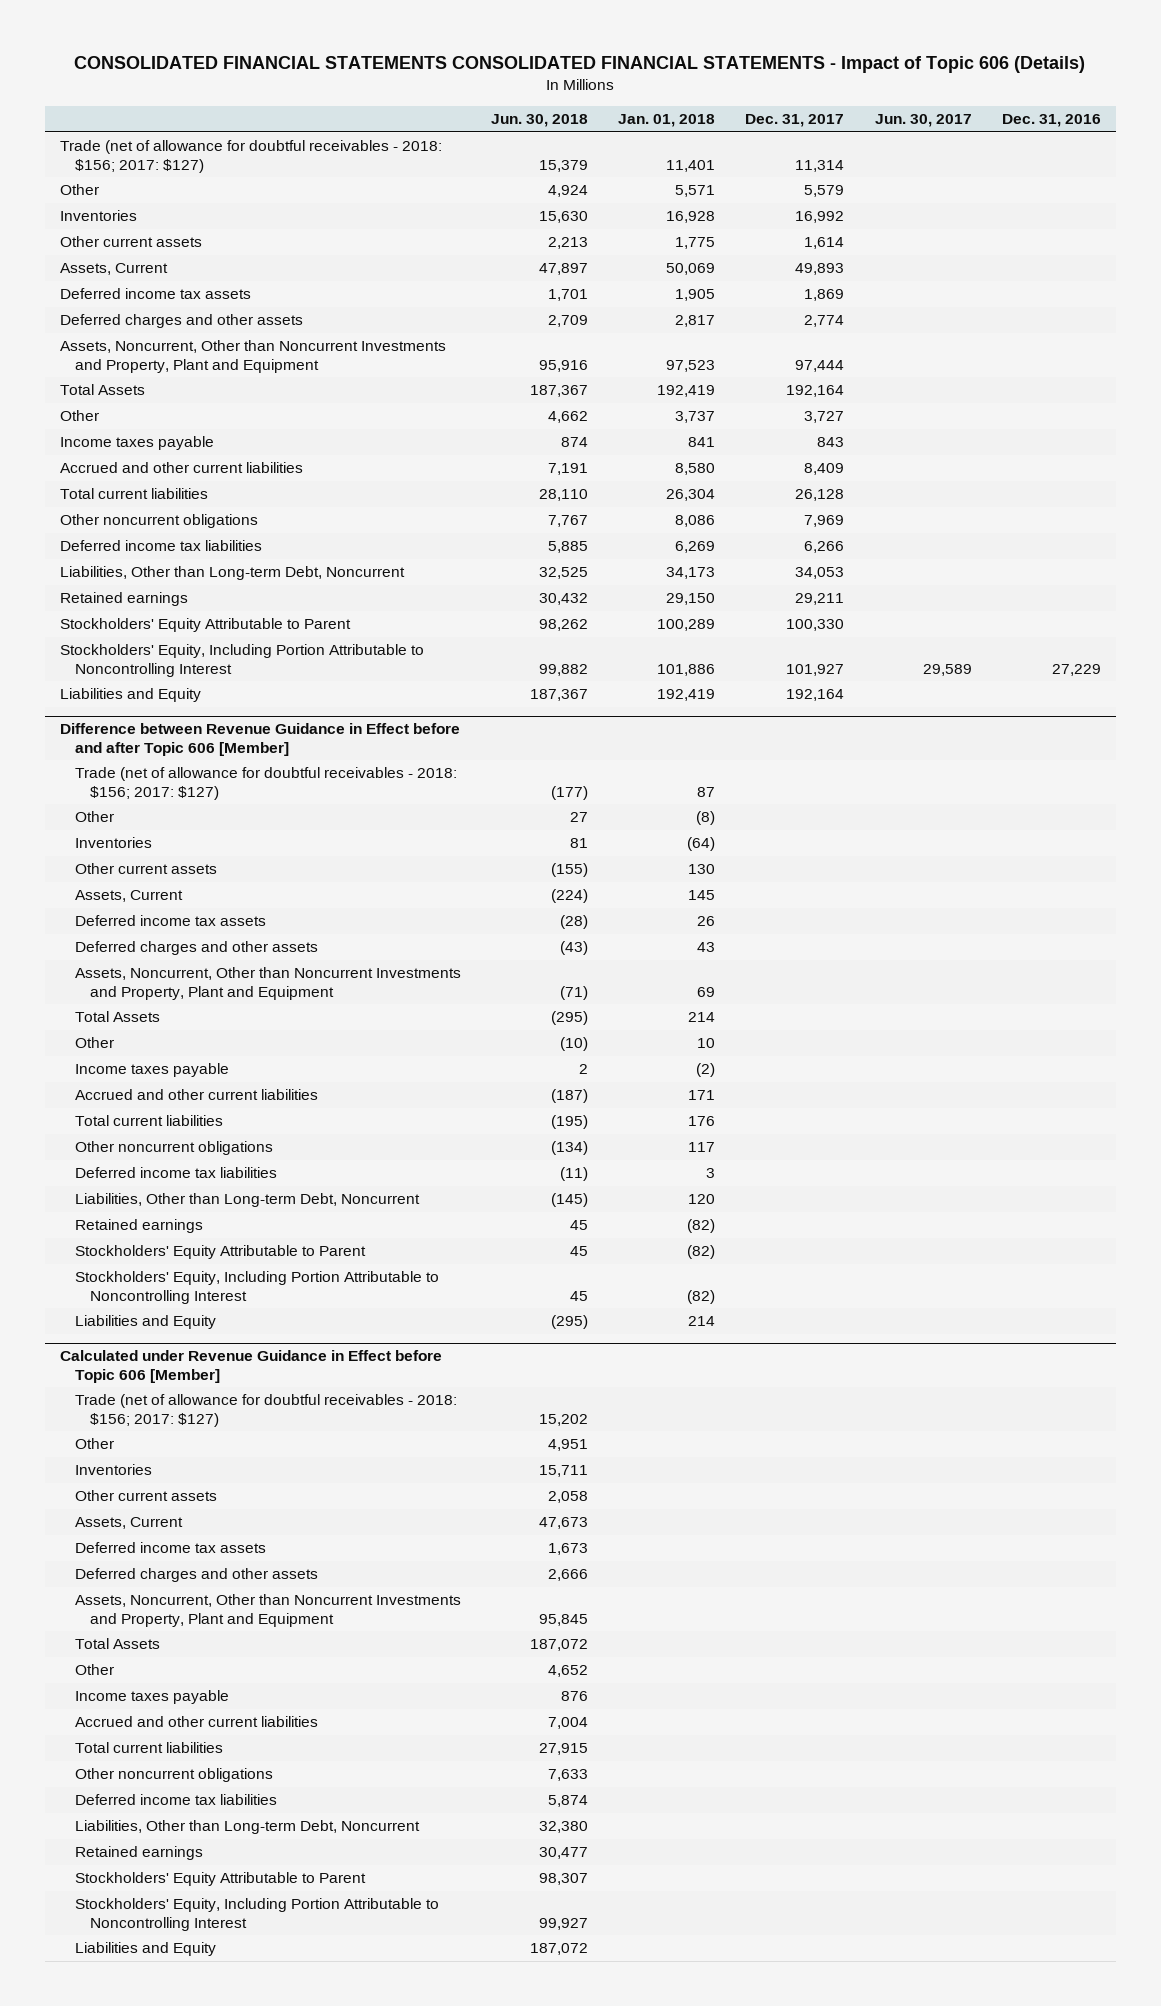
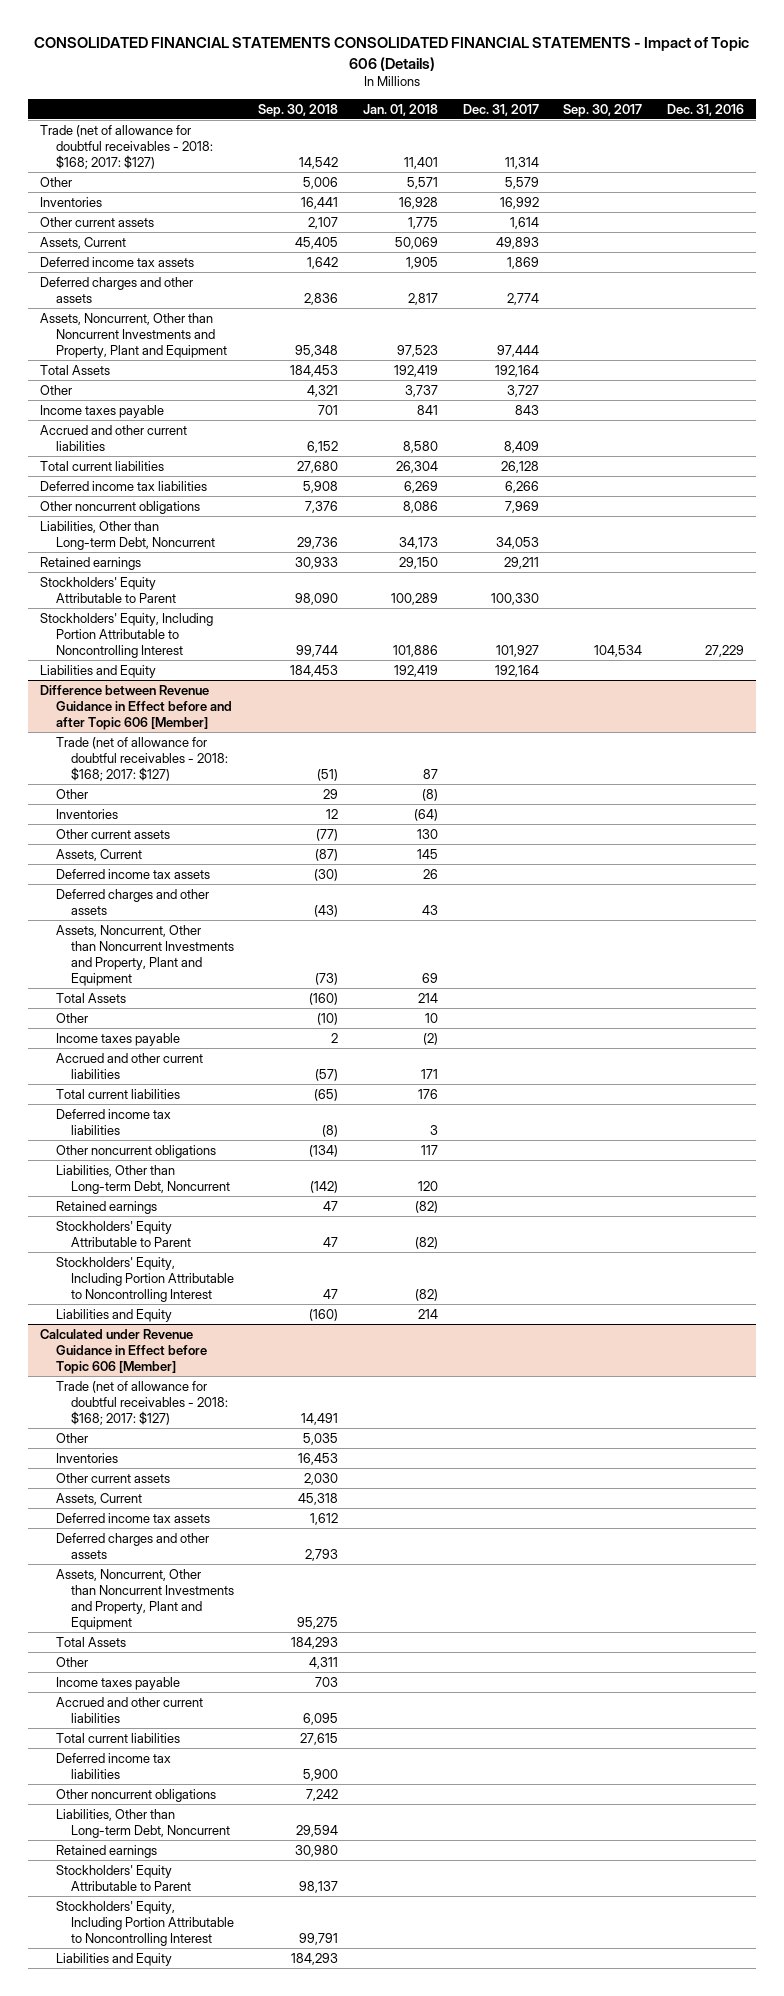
- | Jun. 30, 2018 | Jan. 01, 2018 | Dec. 31, 2017 | Jun. 30, 2017 | Dec. 31, 2016
+ | Sep. 30, 2018 | Jan. 01, 2018 | Dec. 31, 2017 | Sep. 30, 2017 | Dec. 31, 2016
- Trade (net of allowance for doubtful receivables - 2018: $156; 2017: $127) | 15,379 | 11,401 | 11,314 | |
+ Trade (net of allowance for doubtful receivables - 2018: $168; 2017: $127) | 14,542 | 11,401 | 11,314 | |
moved down: Other noncurrent obligations | 7,376 | 8,086 | 7,969 | |
@ Difference between Revenue Guidance in Effect before and after Topic 606 [Member]
- Trade (net of allowance for doubtful receivables - 2018: $156; 2017: $127) | (177) | 87 | | |
+ Trade (net of allowance for doubtful receivables - 2018: $168; 2017: $127) | (51) | 87 | | |
moved down: Other noncurrent obligations | (134) | 117 | | |
@ Calculated under Revenue Guidance in Effect before Topic 606 [Member]
- Trade (net of allowance for doubtful receivables - 2018: $156; 2017: $127) | 15,202 | | | |
+ Trade (net of allowance for doubtful receivables - 2018: $168; 2017: $127) | 14,491 | | | |
moved down: Other noncurrent obligations | 7,242 | | | |

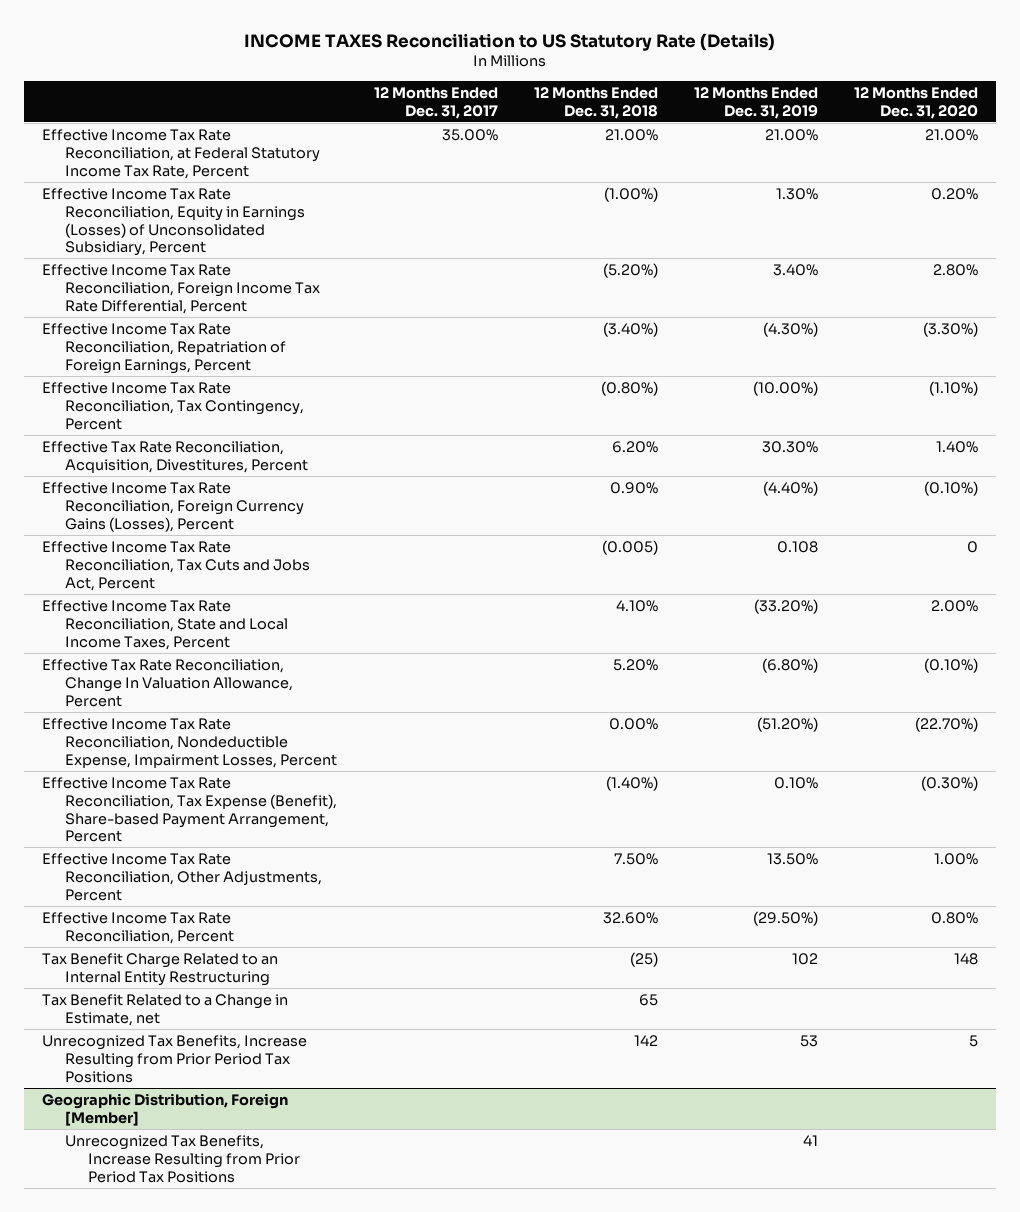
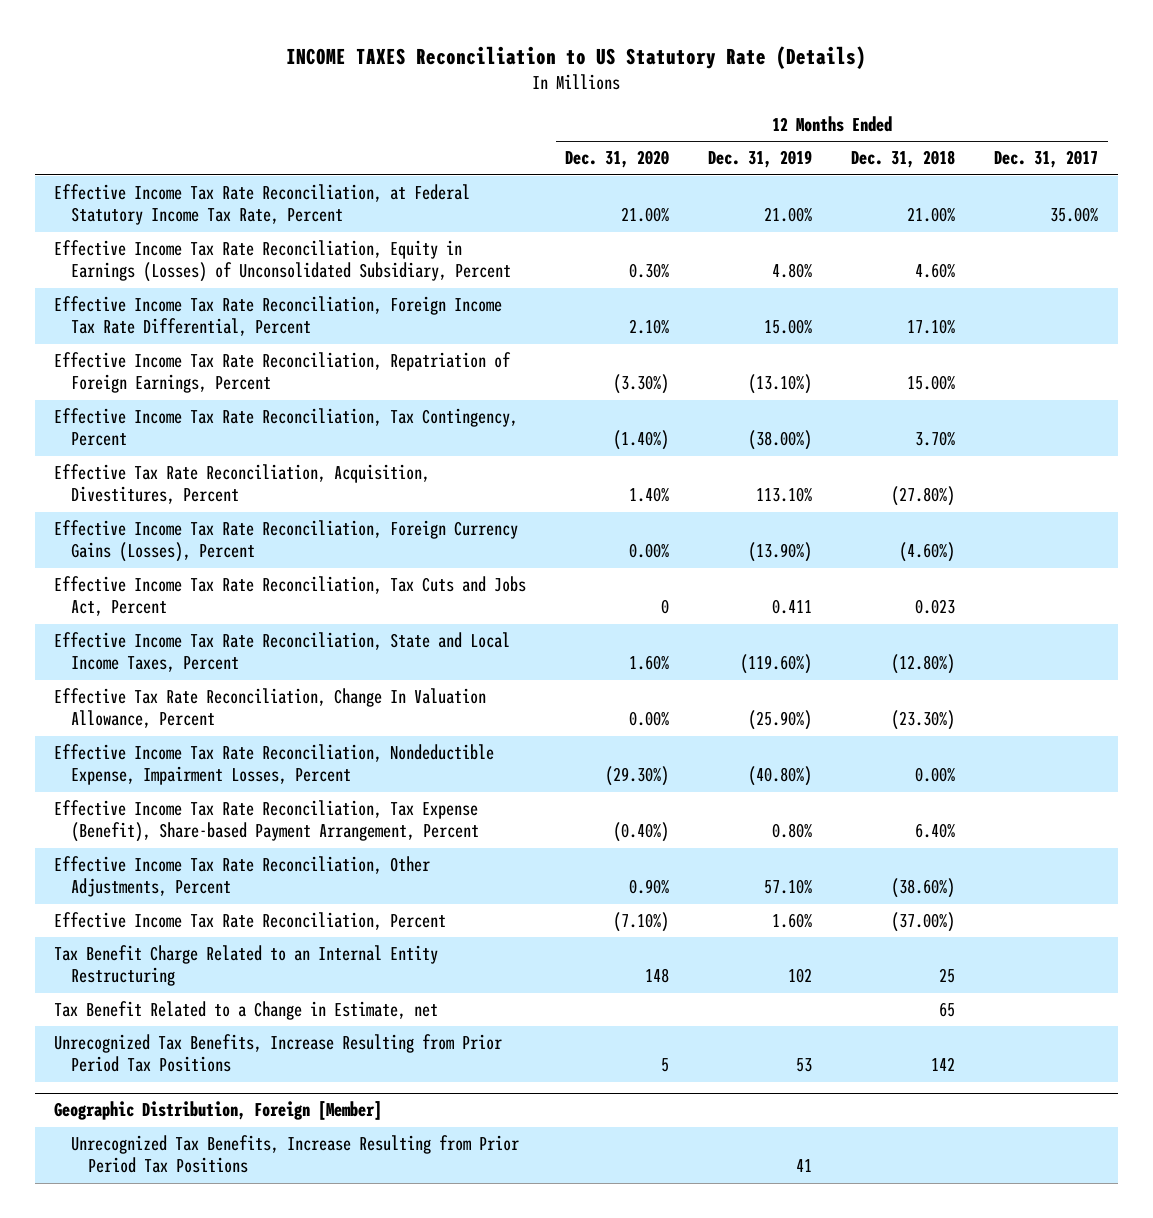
- | 12 Months Ended Dec. 31, 2017 | 12 Months Ended Dec. 31, 2018 | 12 Months Ended Dec. 31, 2019 | 12 Months Ended Dec. 31, 2020
+ | 12 Months Ended Dec. 31, 2020 | 12 Months Ended Dec. 31, 2019 | 12 Months Ended Dec. 31, 2018 | 12 Months Ended Dec. 31, 2017
- Effective Income Tax Rate Reconciliation, Equity in Earnings (Losses) of Unconsolidated Subsidiary, Percent | | (1.00%) | 1.30% | 0.20%
- Effective Income Tax Rate Reconciliation, Foreign Income Tax Rate Differential, Percent | | (5.20%) | 3.40% | 2.80%
- Effective Income Tax Rate Reconciliation, Repatriation of Foreign Earnings, Percent | | (3.40%) | (4.30%) | (3.30%)
- Effective Income Tax Rate Reconciliation, Tax Contingency, Percent | | (0.80%) | (10.00%) | (1.10%)
- Effective Tax Rate Reconciliation, Acquisition, Divestitures, Percent | | 6.20% | 30.30% | 1.40%
- Effective Income Tax Rate Reconciliation, Foreign Currency Gains (Losses), Percent | | 0.90% | (4.40%) | (0.10%)
- Effective Income Tax Rate Reconciliation, Tax Cuts and Jobs Act, Percent | | (0.005) | 0.108 | 0
- Effective Income Tax Rate Reconciliation, State and Local Income Taxes, Percent | | 4.10% | (33.20%) | 2.00%
- Effective Tax Rate Reconciliation, Change In Valuation Allowance, Percent | | 5.20% | (6.80%) | (0.10%)
- Effective Income Tax Rate Reconciliation, Nondeductible Expense, Impairment Losses, Percent | | 0.00% | (51.20%) | (22.70%)
- Effective Income Tax Rate Reconciliation, Tax Expense (Benefit), Share-based Payment Arrangement, Percent | | (1.40%) | 0.10% | (0.30%)
- Effective Income Tax Rate Reconciliation, Other Adjustments, Percent | | 7.50% | 13.50% | 1.00%
- Effective Income Tax Rate Reconciliation, Percent | | 32.60% | (29.50%) | 0.80%
- Tax Benefit Charge Related to an Internal Entity Restructuring | | (25) | 102 | 148
+ Effective Income Tax Rate Reconciliation, Equity in Earnings (Losses) of Unconsolidated Subsidiary, Percent | 0.30% | 4.80% | 4.60% |
+ Effective Income Tax Rate Reconciliation, Foreign Income Tax Rate Differential, Percent | 2.10% | 15.00% | 17.10% |
+ Effective Income Tax Rate Reconciliation, Repatriation of Foreign Earnings, Percent | (3.30%) | (13.10%) | 15.00% |
+ Effective Income Tax Rate Reconciliation, Tax Contingency, Percent | (1.40%) | (38.00%) | 3.70% |
+ Effective Tax Rate Reconciliation, Acquisition, Divestitures, Percent | 1.40% | 113.10% | (27.80%) |
+ Effective Income Tax Rate Reconciliation, Foreign Currency Gains (Losses), Percent | 0.00% | (13.90%) | (4.60%) |
+ Effective Income Tax Rate Reconciliation, Tax Cuts and Jobs Act, Percent | 0 | 0.411 | 0.023 |
+ Effective Income Tax Rate Reconciliation, State and Local Income Taxes, Percent | 1.60% | (119.60%) | (12.80%) |
+ Effective Tax Rate Reconciliation, Change In Valuation Allowance, Percent | 0.00% | (25.90%) | (23.30%) |
+ Effective Income Tax Rate Reconciliation, Nondeductible Expense, Impairment Losses, Percent | (29.30%) | (40.80%) | 0.00% |
+ Effective Income Tax Rate Reconciliation, Tax Expense (Benefit), Share-based Payment Arrangement, Percent | (0.40%) | 0.80% | 6.40% |
+ Effective Income Tax Rate Reconciliation, Other Adjustments, Percent | 0.90% | 57.10% | (38.60%) |
+ Effective Income Tax Rate Reconciliation, Percent | (7.10%) | 1.60% | (37.00%) |
+ Tax Benefit Charge Related to an Internal Entity Restructuring | 148 | 102 | 25 |

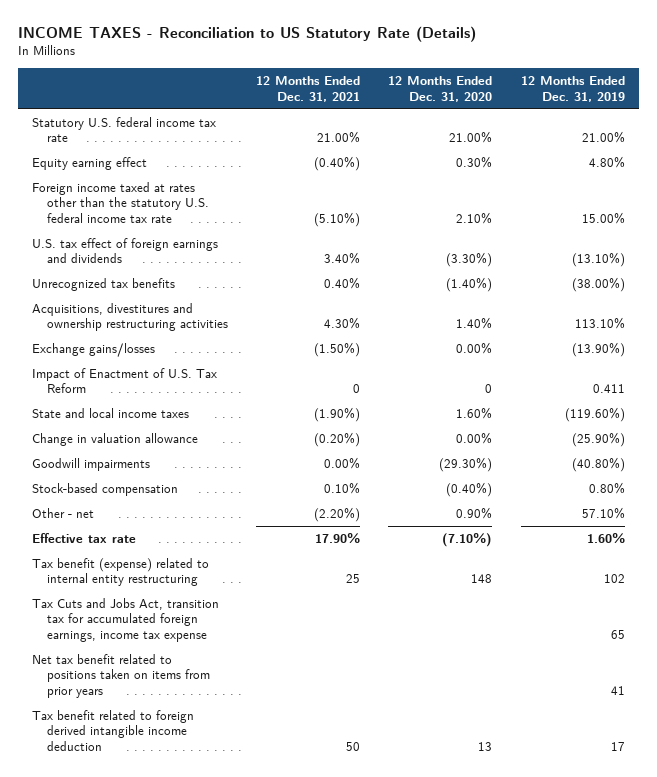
- INCOME TAXES Reconciliation to US Statutory Rate (Details)
+ INCOME TAXES - Reconciliation to US Statutory Rate (Details)
- | 12 Months Ended Dec. 31, 2020 | 12 Months Ended Dec. 31, 2019 | 12 Months Ended Dec. 31, 2018 | 12 Months Ended Dec. 31, 2017
+ | 12 Months Ended Dec. 31, 2021 | 12 Months Ended Dec. 31, 2020 | 12 Months Ended Dec. 31, 2019
- Effective Income Tax Rate Reconciliation, at Federal Statutory Income Tax Rate, Percent | 21.00% | 21.00% | 21.00% | 35.00%
- Effective Income Tax Rate Reconciliation, Equity in Earnings (Losses) of Unconsolidated Subsidiary, Percent | 0.30% | 4.80% | 4.60% |
- Effective Income Tax Rate Reconciliation, Foreign Income Tax Rate Differential, Percent | 2.10% | 15.00% | 17.10% |
- Effective Income Tax Rate Reconciliation, Repatriation of Foreign Earnings, Percent | (3.30%) | (13.10%) | 15.00% |
- Effective Income Tax Rate Reconciliation, Tax Contingency, Percent | (1.40%) | (38.00%) | 3.70% |
- Effective Tax Rate Reconciliation, Acquisition, Divestitures, Percent | 1.40% | 113.10% | (27.80%) |
- Effective Income Tax Rate Reconciliation, Foreign Currency Gains (Losses), Percent | 0.00% | (13.90%) | (4.60%) |
- Effective Income Tax Rate Reconciliation, Tax Cuts and Jobs Act, Percent | 0 | 0.411 | 0.023 |
- Effective Income Tax Rate Reconciliation, State and Local Income Taxes, Percent | 1.60% | (119.60%) | (12.80%) |
- Effective Tax Rate Reconciliation, Change In Valuation Allowance, Percent | 0.00% | (25.90%) | (23.30%) |
- Effective Income Tax Rate Reconciliation, Nondeductible Expense, Impairment Losses, Percent | (29.30%) | (40.80%) | 0.00% |
- Effective Income Tax Rate Reconciliation, Tax Expense (Benefit), Share-based Payment Arrangement, Percent | (0.40%) | 0.80% | 6.40% |
- Effective Income Tax Rate Reconciliation, Other Adjustments, Percent | 0.90% | 57.10% | (38.60%) |
- Effective Income Tax Rate Reconciliation, Percent | (7.10%) | 1.60% | (37.00%) |
- Tax Benefit Charge Related to an Internal Entity Restructuring | 148 | 102 | 25 |
- Tax Benefit Related to a Change in Estimate, net | | | 65 |
- Unrecognized Tax Benefits, Increase Resulting from Prior Period Tax Positions | 5 | 53 | 142 |
- Geographic Distribution, Foreign [Member]
- Unrecognized Tax Benefits, Increase Resulting from Prior Period Tax Positions | | 41 | |
+ Statutory U.S. federal income tax rate | 21.00% | 21.00% | 21.00%
+ Equity earning effect | (0.40%) | 0.30% | 4.80%
+ Foreign income taxed at rates other than the statutory U.S. federal income tax rate | (5.10%) | 2.10% | 15.00%
+ U.S. tax effect of foreign earnings and dividends | 3.40% | (3.30%) | (13.10%)
+ Unrecognized tax benefits | 0.40% | (1.40%) | (38.00%)
+ Acquisitions, divestitures and ownership restructuring activities | 4.30% | 1.40% | 113.10%
+ Exchange gains/losses | (1.50%) | 0.00% | (13.90%)
+ Impact of Enactment of U.S. Tax Reform | 0 | 0 | 0.411
+ State and local income taxes | (1.90%) | 1.60% | (119.60%)
+ Change in valuation allowance | (0.20%) | 0.00% | (25.90%)
+ Goodwill impairments | 0.00% | (29.30%) | (40.80%)
+ Stock-based compensation | 0.10% | (0.40%) | 0.80%
+ Other - net | (2.20%) | 0.90% | 57.10%
+ Effective tax rate | 17.90% | (7.10%) | 1.60%
+ Tax benefit (expense) related to internal entity restructuring | 25 | 148 | 102
+ Tax Cuts and Jobs Act, transition tax for accumulated foreign earnings, income tax expense | | | 65
+ Net tax benefit related to positions taken on items from prior years | | | 41
+ Tax benefit related to foreign derived intangible income deduction | 50 | 13 | 17

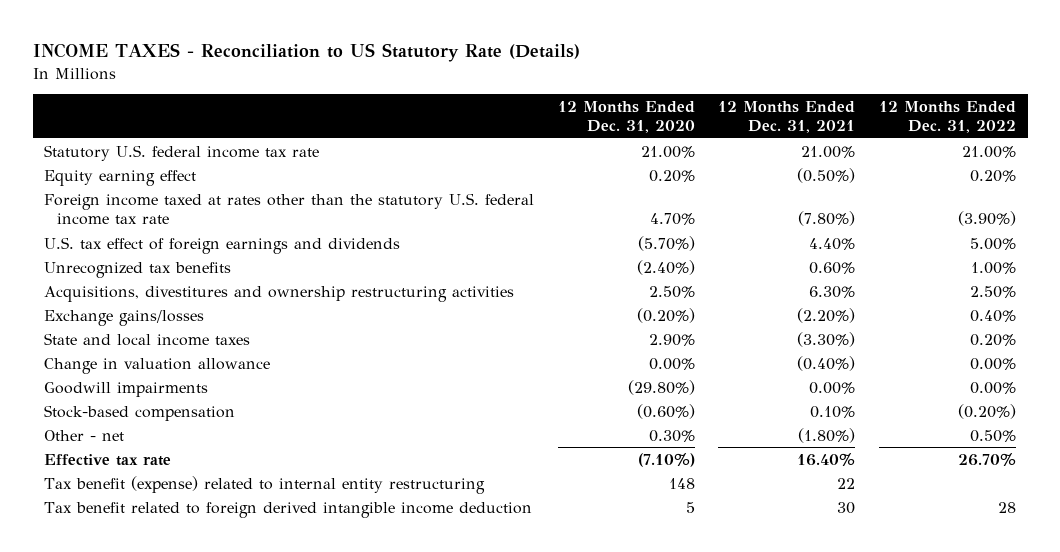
- | 12 Months Ended Dec. 31, 2021 | 12 Months Ended Dec. 31, 2020 | 12 Months Ended Dec. 31, 2019
+ | 12 Months Ended Dec. 31, 2020 | 12 Months Ended Dec. 31, 2021 | 12 Months Ended Dec. 31, 2022
- Equity earning effect | (0.40%) | 0.30% | 4.80%
- Foreign income taxed at rates other than the statutory U.S. federal income tax rate | (5.10%) | 2.10% | 15.00%
- U.S. tax effect of foreign earnings and dividends | 3.40% | (3.30%) | (13.10%)
- Unrecognized tax benefits | 0.40% | (1.40%) | (38.00%)
- Acquisitions, divestitures and ownership restructuring activities | 4.30% | 1.40% | 113.10%
- Exchange gains/losses | (1.50%) | 0.00% | (13.90%)
- Impact of Enactment of U.S. Tax Reform | 0 | 0 | 0.411
- State and local income taxes | (1.90%) | 1.60% | (119.60%)
- Change in valuation allowance | (0.20%) | 0.00% | (25.90%)
- Goodwill impairments | 0.00% | (29.30%) | (40.80%)
- Stock-based compensation | 0.10% | (0.40%) | 0.80%
- Other - net | (2.20%) | 0.90% | 57.10%
- Effective tax rate | 17.90% | (7.10%) | 1.60%
- Tax benefit (expense) related to internal entity restructuring | 25 | 148 | 102
- Tax Cuts and Jobs Act, transition tax for accumulated foreign earnings, income tax expense | | | 65
- Net tax benefit related to positions taken on items from prior years | | | 41
- Tax benefit related to foreign derived intangible income deduction | 50 | 13 | 17
+ Equity earning effect | 0.20% | (0.50%) | 0.20%
+ Foreign income taxed at rates other than the statutory U.S. federal income tax rate | 4.70% | (7.80%) | (3.90%)
+ U.S. tax effect of foreign earnings and dividends | (5.70%) | 4.40% | 5.00%
+ Unrecognized tax benefits | (2.40%) | 0.60% | 1.00%
+ Acquisitions, divestitures and ownership restructuring activities | 2.50% | 6.30% | 2.50%
+ Exchange gains/losses | (0.20%) | (2.20%) | 0.40%
+ State and local income taxes | 2.90% | (3.30%) | 0.20%
+ Change in valuation allowance | 0.00% | (0.40%) | 0.00%
+ Goodwill impairments | (29.80%) | 0.00% | 0.00%
+ Stock-based compensation | (0.60%) | 0.10% | (0.20%)
+ Other - net | 0.30% | (1.80%) | 0.50%
+ Effective tax rate | (7.10%) | 16.40% | 26.70%
+ Tax benefit (expense) related to internal entity restructuring | 148 | 22 |
+ Tax benefit related to foreign derived intangible income deduction | 5 | 30 | 28

